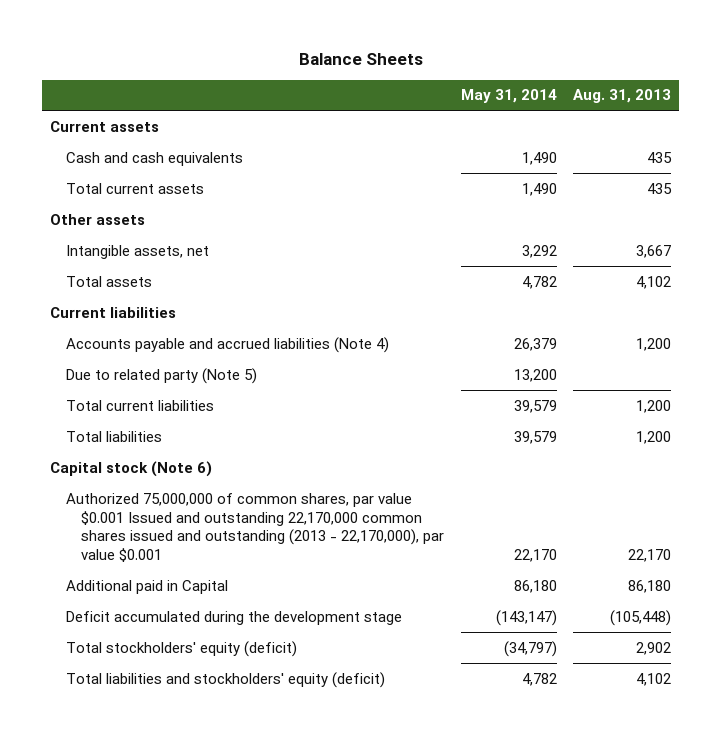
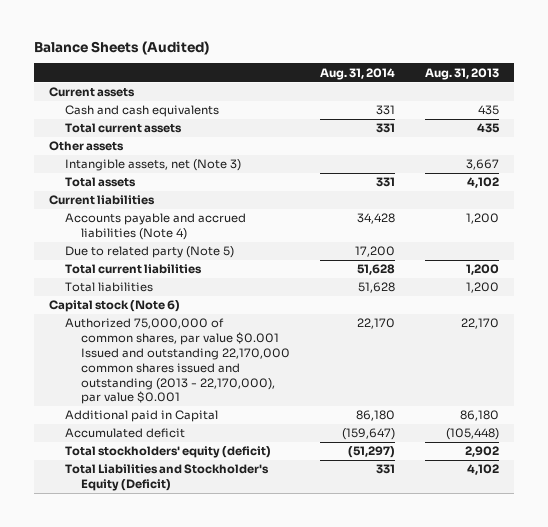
- Balance Sheets
+ Balance Sheets (Audited)
- | May 31, 2014 | Aug. 31, 2013
+ | Aug. 31, 2014 | Aug. 31, 2013
- Intangible assets, net | 3,292 | 3,667
+ Intangible assets, net (Note 3) | | 3,667
- Deficit accumulated during the development stage | (143,147) | (105,448)
+ Accumulated deficit | (159,647) | (105,448)
- Total liabilities and stockholders' equity (deficit) | 4,782 | 4,102
+ Total Liabilities and Stockholder's Equity (Deficit) | 331 | 4,102

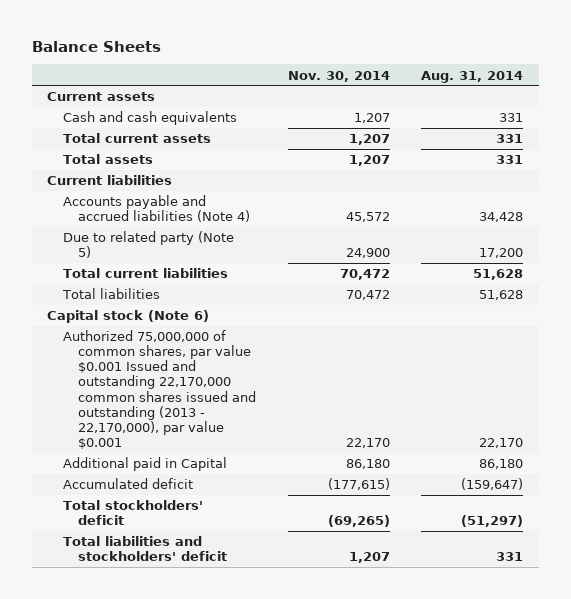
- Balance Sheets (Audited)
+ Balance Sheets
- | Aug. 31, 2014 | Aug. 31, 2013
+ | Nov. 30, 2014 | Aug. 31, 2014
- Other assets
- Intangible assets, net (Note 3) | | 3,667
- Total stockholders' equity (deficit) | (51,297) | 2,902
- Total Liabilities and Stockholder's Equity (Deficit) | 331 | 4,102
+ Total stockholders' deficit | (69,265) | (51,297)
+ Total liabilities and stockholders' deficit | 1,207 | 331

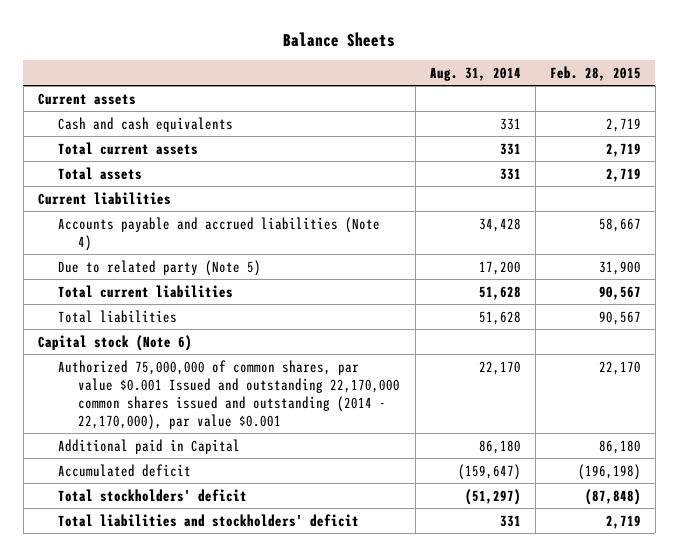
- | Nov. 30, 2014 | Aug. 31, 2014
+ | Aug. 31, 2014 | Feb. 28, 2015
- Authorized 75,000,000 of common shares, par value $0.001 Issued and outstanding 22,170,000 common shares issued and outstanding (2013 - 22,170,000), par value $0.001 | 22,170 | 22,170
+ Authorized 75,000,000 of common shares, par value $0.001 Issued and outstanding 22,170,000 common shares issued and outstanding (2014 - 22,170,000), par value $0.001 | 22,170 | 22,170

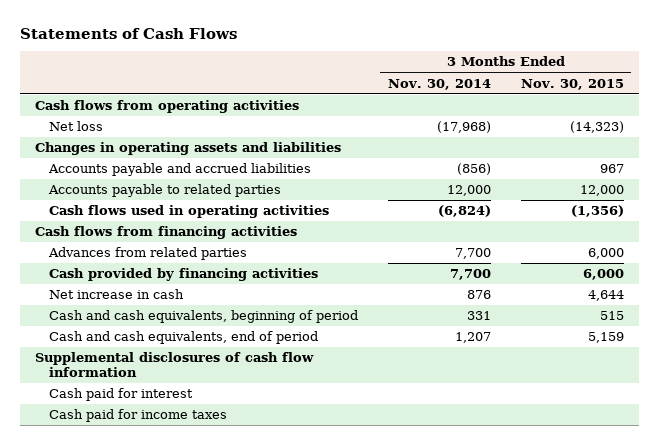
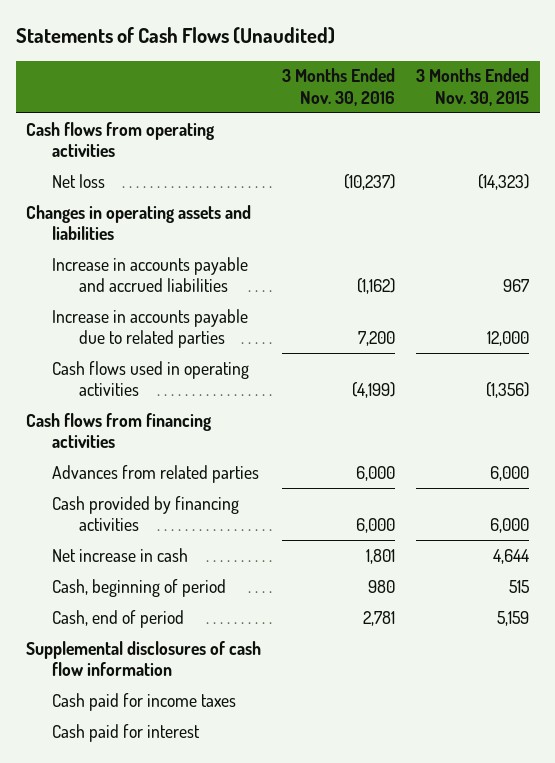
- Statements of Cash Flows
+ Statements of Cash Flows (Unaudited)
- | 3 Months Ended Nov. 30, 2014 | 3 Months Ended Nov. 30, 2015
+ | 3 Months Ended Nov. 30, 2016 | 3 Months Ended Nov. 30, 2015
- Accounts payable and accrued liabilities | (856) | 967
- Accounts payable to related parties | 12,000 | 12,000
+ Increase in accounts payable and accrued liabilities | (1,162) | 967
+ Increase in accounts payable due to related parties | 7,200 | 12,000
- Cash and cash equivalents, beginning of period | 331 | 515
- Cash and cash equivalents, end of period | 1,207 | 5,159
+ Cash, beginning of period | 980 | 515
+ Cash, end of period | 2,781 | 5,159
moved down: Cash paid for interest

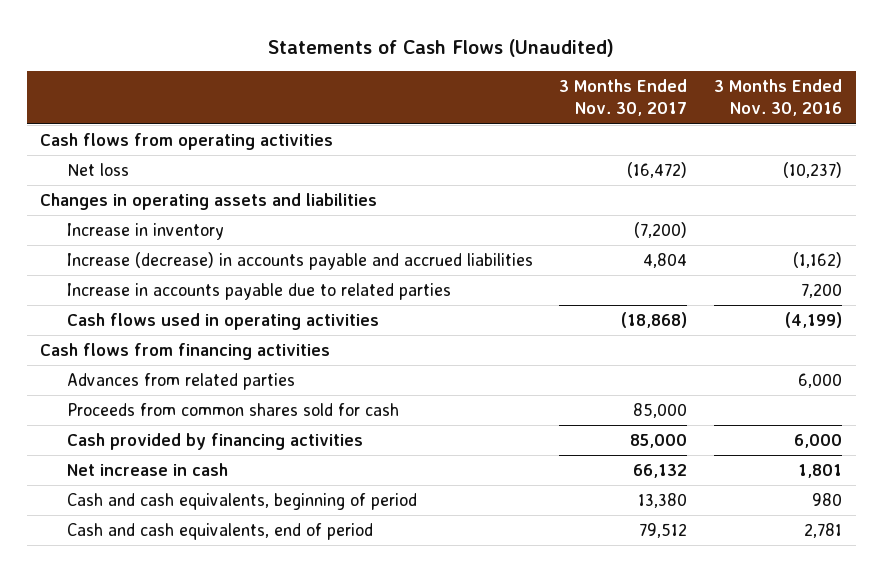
- | 3 Months Ended Nov. 30, 2016 | 3 Months Ended Nov. 30, 2015
+ | 3 Months Ended Nov. 30, 2017 | 3 Months Ended Nov. 30, 2016
- Increase in accounts payable and accrued liabilities | (1,162) | 967
+ Increase in inventory | (7,200) |
+ Increase (decrease) in accounts payable and accrued liabilities | 4,804 | (1,162)
+ Proceeds from common shares sold for cash | 85,000 |
- Cash, beginning of period | 980 | 515
- Cash, end of period | 2,781 | 5,159
- Supplemental disclosures of cash flow information
- Cash paid for income taxes
- Cash paid for interest
+ Cash and cash equivalents, beginning of period | 13,380 | 980
+ Cash and cash equivalents, end of period | 79,512 | 2,781

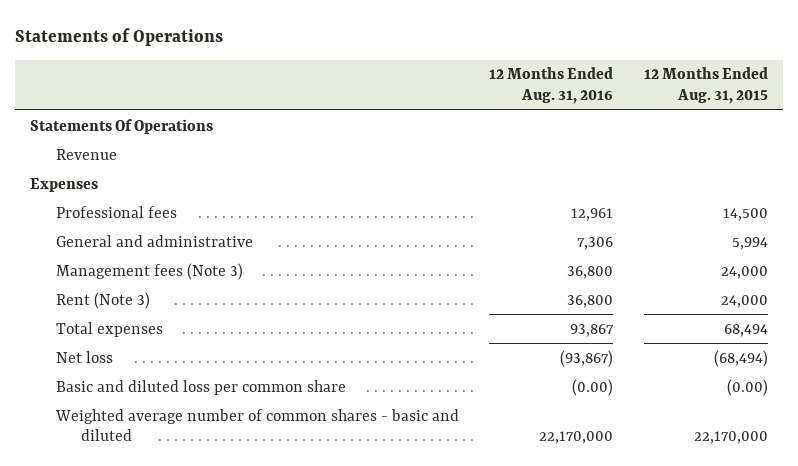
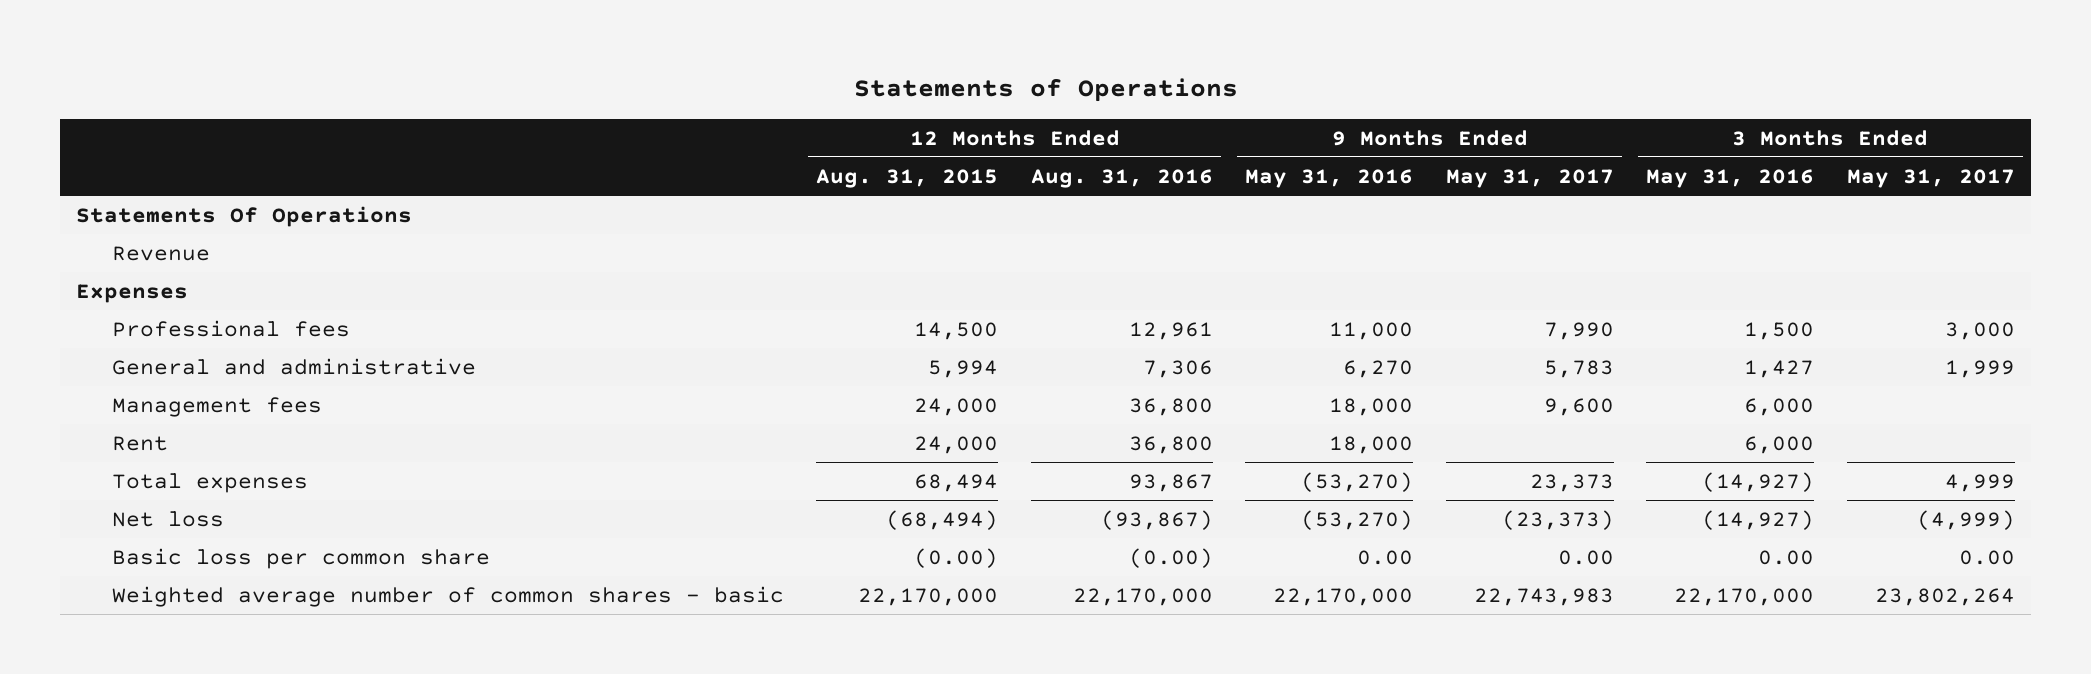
- | 12 Months Ended Aug. 31, 2016 | 12 Months Ended Aug. 31, 2015
+ | 12 Months Ended Aug. 31, 2015 | 12 Months Ended Aug. 31, 2016 | 9 Months Ended May 31, 2016 | 9 Months Ended May 31, 2017 | 3 Months Ended May 31, 2016 | 3 Months Ended May 31, 2017
- Management fees (Note 3) | 36,800 | 24,000
- Rent (Note 3) | 36,800 | 24,000
+ Management fees | 24,000 | 36,800 | 18,000 | 9,600 | 6,000 |
+ Rent | 24,000 | 36,800 | 18,000 | | 6,000 |
- Basic and diluted loss per common share | (0.00) | (0.00)
- Weighted average number of common shares - basic and diluted | 22,170,000 | 22,170,000
+ Basic loss per common share | (0.00) | (0.00) | 0.00 | 0.00 | 0.00 | 0.00
+ Weighted average number of common shares - basic | 22,170,000 | 22,170,000 | 22,170,000 | 22,743,983 | 22,170,000 | 23,802,264

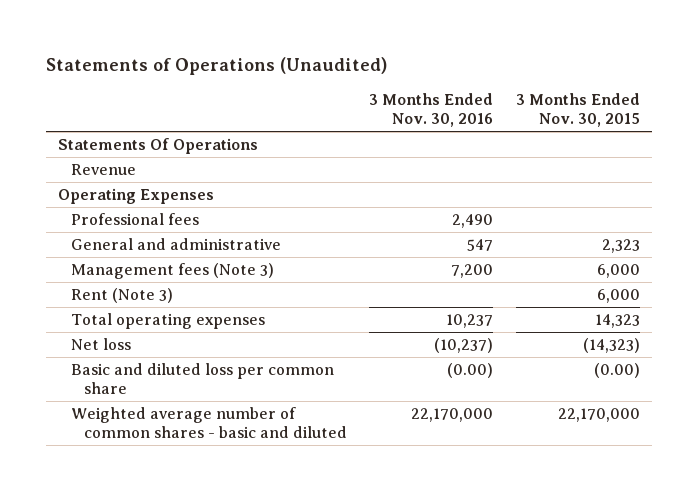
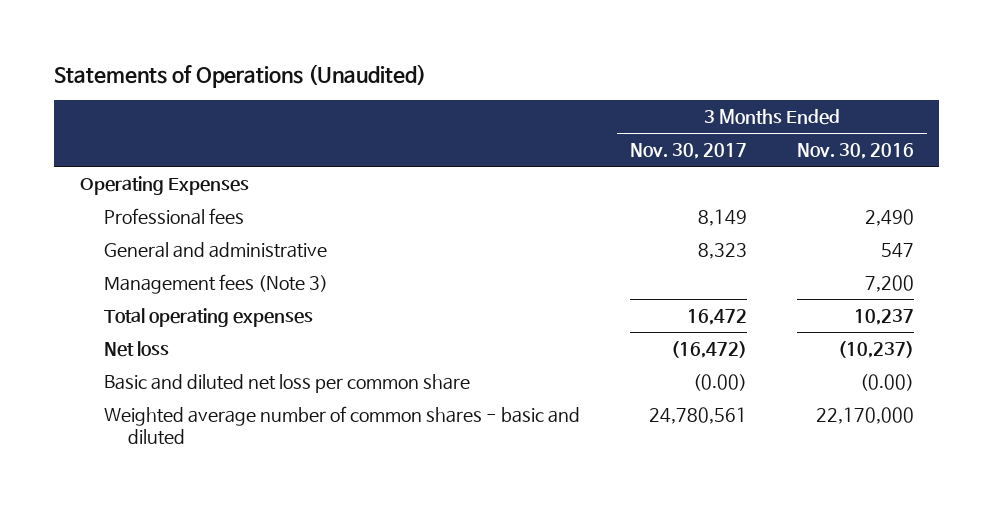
- | 3 Months Ended Nov. 30, 2016 | 3 Months Ended Nov. 30, 2015
+ | 3 Months Ended Nov. 30, 2017 | 3 Months Ended Nov. 30, 2016
- Statements Of Operations
- Revenue
- Rent (Note 3) | | 6,000
- Basic and diluted loss per common share | (0.00) | (0.00)
+ Basic and diluted net loss per common share | (0.00) | (0.00)

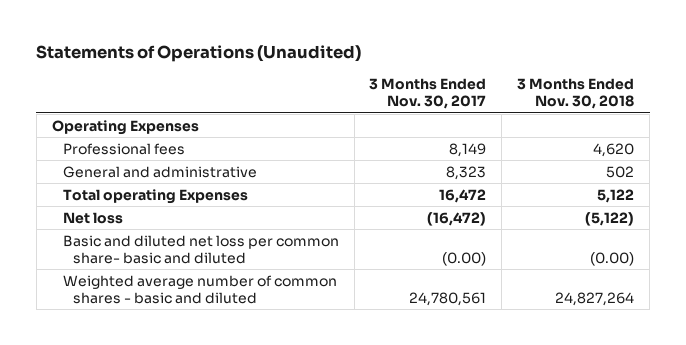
- | 3 Months Ended Nov. 30, 2017 | 3 Months Ended Nov. 30, 2016
+ | 3 Months Ended Nov. 30, 2017 | 3 Months Ended Nov. 30, 2018
- Management fees (Note 3) | | 7,200
- Total operating expenses | 16,472 | 10,237
+ Total operating Expenses | 16,472 | 5,122
- Basic and diluted net loss per common share | (0.00) | (0.00)
+ Basic and diluted net loss per common share- basic and diluted | (0.00) | (0.00)

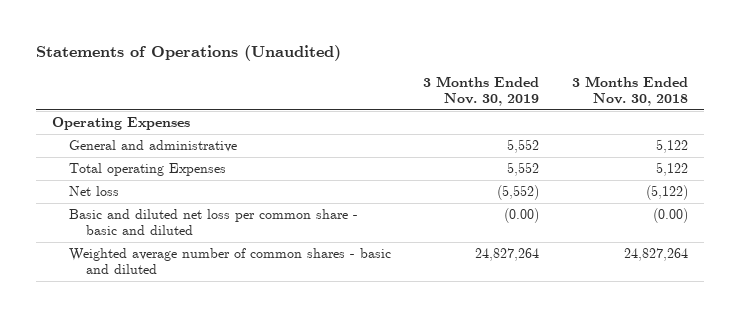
- | 3 Months Ended Nov. 30, 2017 | 3 Months Ended Nov. 30, 2018
+ | 3 Months Ended Nov. 30, 2019 | 3 Months Ended Nov. 30, 2018
- Professional fees | 8,149 | 4,620
- General and administrative | 8,323 | 502
+ General and administrative | 5,552 | 5,122
- Basic and diluted net loss per common share- basic and diluted | (0.00) | (0.00)
+ Basic and diluted net loss per common share - basic and diluted | (0.00) | (0.00)

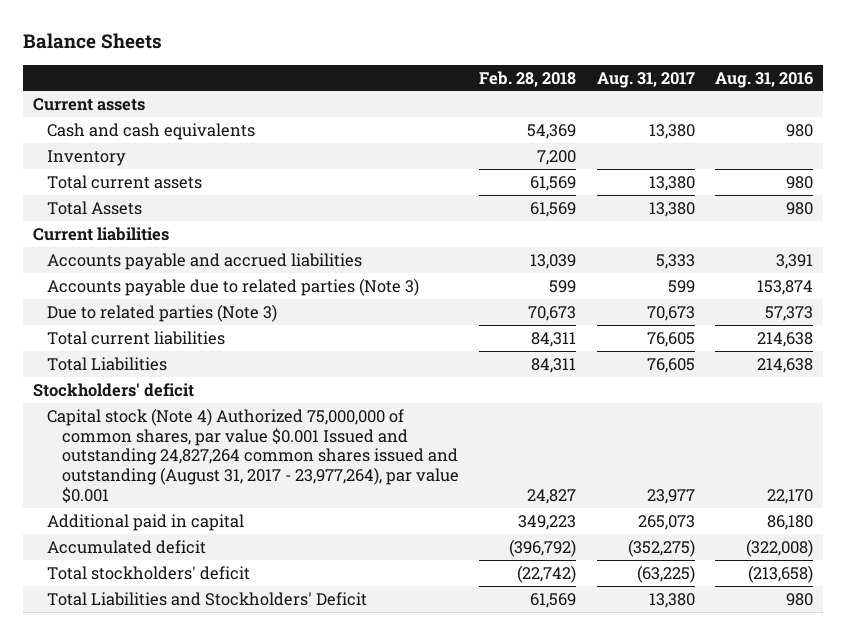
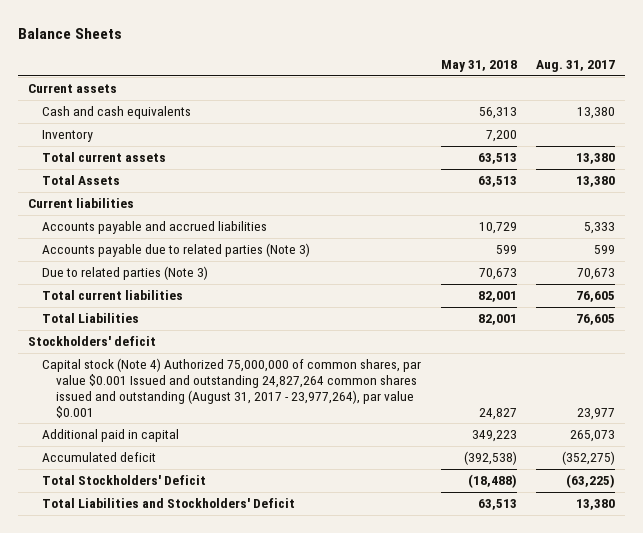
- | Feb. 28, 2018 | Aug. 31, 2017 | Aug. 31, 2016
+ | May 31, 2018 | Aug. 31, 2017
- Total stockholders' deficit | (22,742) | (63,225) | (213,658)
+ Total Stockholders' Deficit | (18,488) | (63,225)

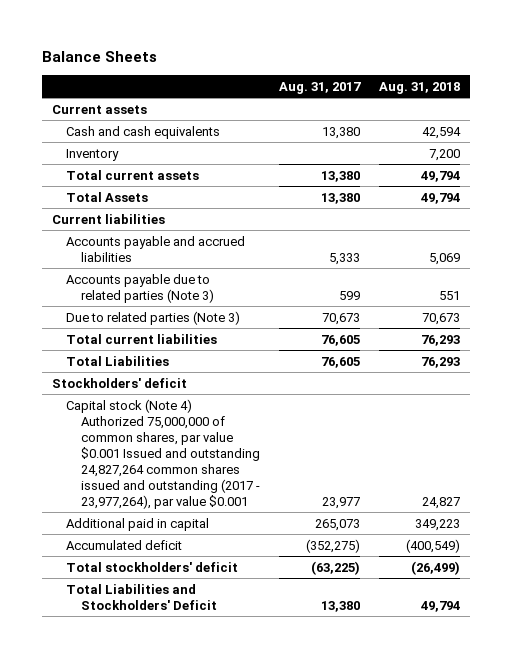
- | May 31, 2018 | Aug. 31, 2017
+ | Aug. 31, 2017 | Aug. 31, 2018
- Capital stock (Note 4) Authorized 75,000,000 of common shares, par value $0.001 Issued and outstanding 24,827,264 common shares issued and outstanding (August 31, 2017 - 23,977,264), par value $0.001 | 24,827 | 23,977
+ Capital stock (Note 4) Authorized 75,000,000 of common shares, par value $0.001 Issued and outstanding 24,827,264 common shares issued and outstanding (2017 - 23,977,264), par value $0.001 | 23,977 | 24,827
- Total Stockholders' Deficit | (18,488) | (63,225)
+ Total stockholders' deficit | (63,225) | (26,499)

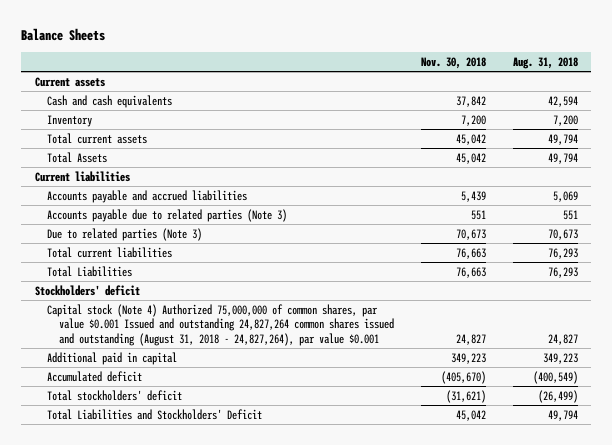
- | Aug. 31, 2017 | Aug. 31, 2018
+ | Nov. 30, 2018 | Aug. 31, 2018
- Capital stock (Note 4) Authorized 75,000,000 of common shares, par value $0.001 Issued and outstanding 24,827,264 common shares issued and outstanding (2017 - 23,977,264), par value $0.001 | 23,977 | 24,827
+ Capital stock (Note 4) Authorized 75,000,000 of common shares, par value $0.001 Issued and outstanding 24,827,264 common shares issued and outstanding (August 31, 2018 - 24,827,264), par value $0.001 | 24,827 | 24,827

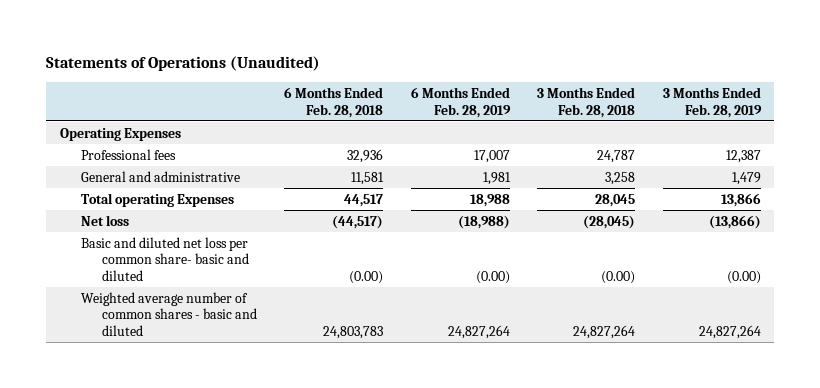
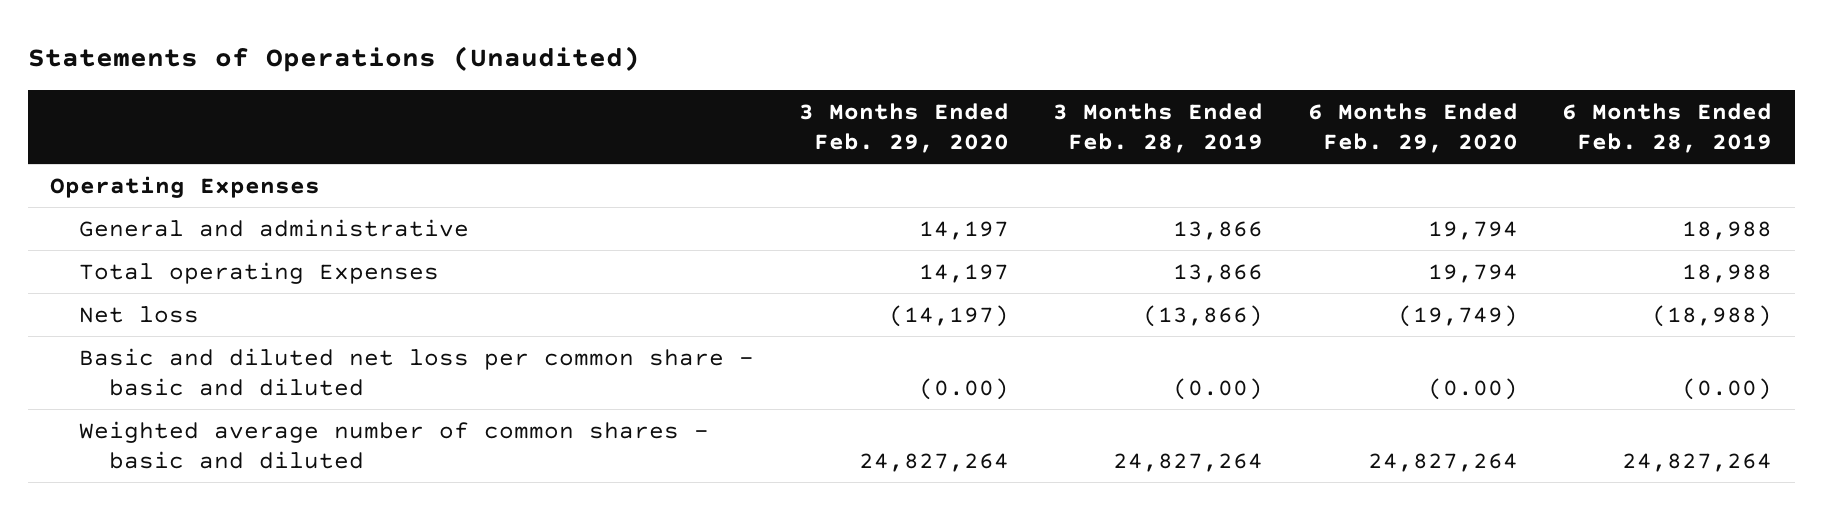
- | 6 Months Ended Feb. 28, 2018 | 6 Months Ended Feb. 28, 2019 | 3 Months Ended Feb. 28, 2018 | 3 Months Ended Feb. 28, 2019
+ | 3 Months Ended Feb. 29, 2020 | 3 Months Ended Feb. 28, 2019 | 6 Months Ended Feb. 29, 2020 | 6 Months Ended Feb. 28, 2019
- Professional fees | 32,936 | 17,007 | 24,787 | 12,387
- General and administrative | 11,581 | 1,981 | 3,258 | 1,479
+ General and administrative | 14,197 | 13,866 | 19,794 | 18,988
- Basic and diluted net loss per common share- basic and diluted | (0.00) | (0.00) | (0.00) | (0.00)
+ Basic and diluted net loss per common share - basic and diluted | (0.00) | (0.00) | (0.00) | (0.00)

